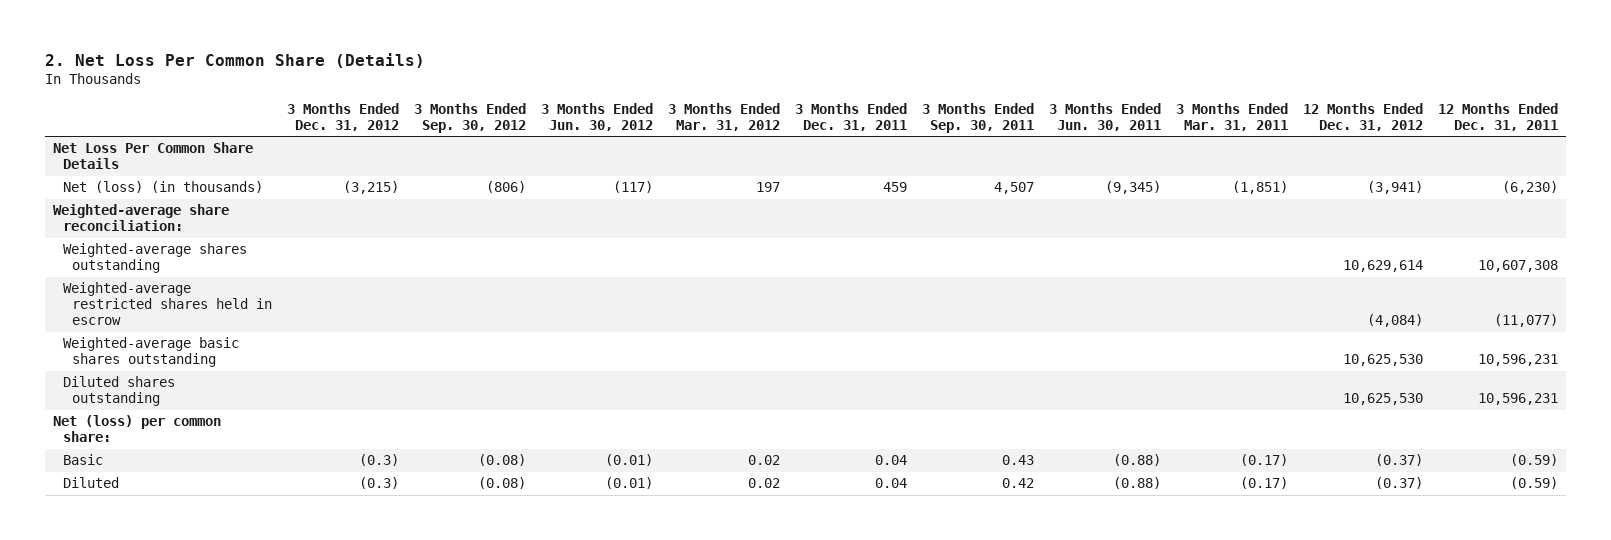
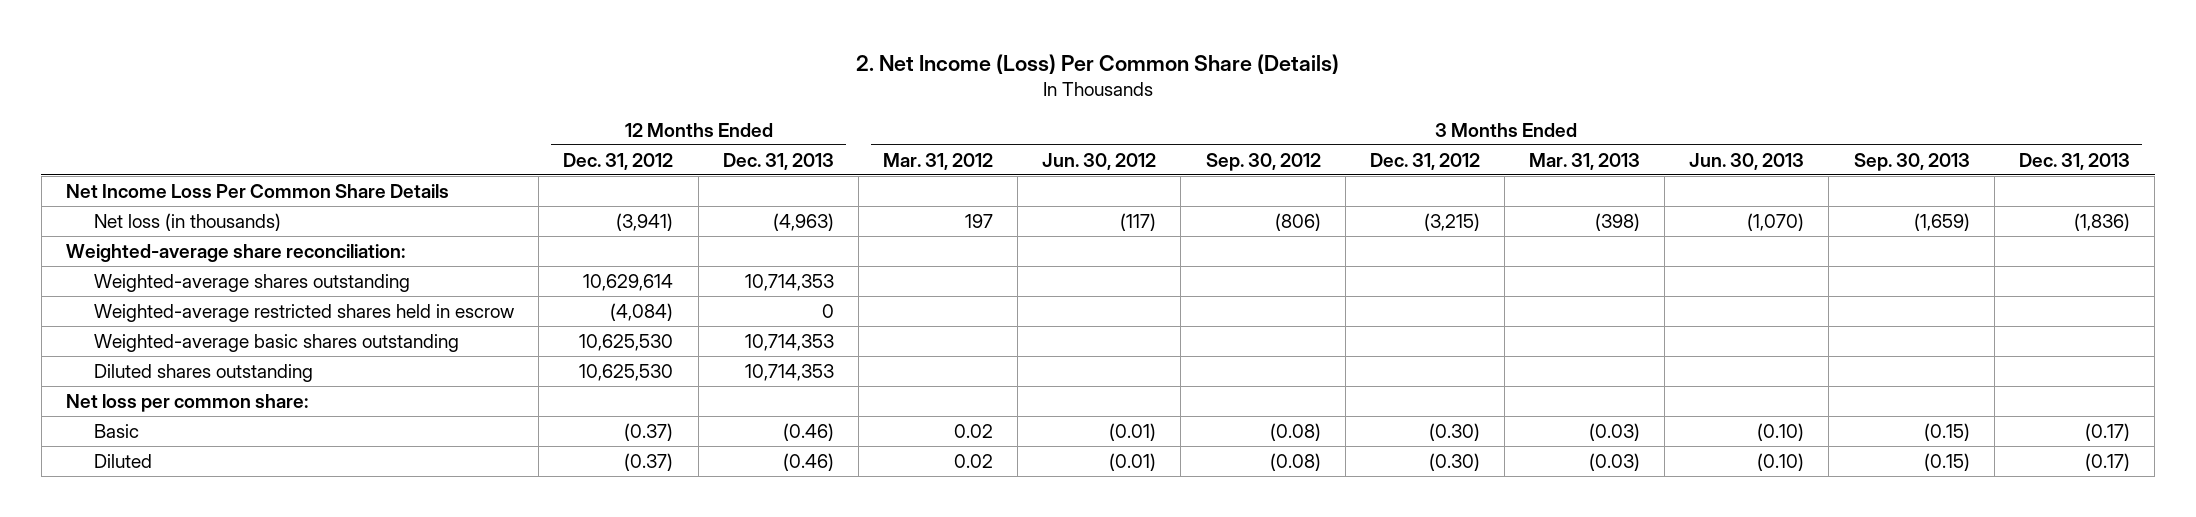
- 2. Net Loss Per Common Share (Details)
+ 2. Net Income (Loss) Per Common Share (Details)
- | 3 Months Ended Dec. 31, 2012 | 3 Months Ended Sep. 30, 2012 | 3 Months Ended Jun. 30, 2012 | 3 Months Ended Mar. 31, 2012 | 3 Months Ended Dec. 31, 2011 | 3 Months Ended Sep. 30, 2011 | 3 Months Ended Jun. 30, 2011 | 3 Months Ended Mar. 31, 2011 | 12 Months Ended Dec. 31, 2012 | 12 Months Ended Dec. 31, 2011
+ | 12 Months Ended Dec. 31, 2012 | 12 Months Ended Dec. 31, 2013 | 3 Months Ended Mar. 31, 2012 | 3 Months Ended Jun. 30, 2012 | 3 Months Ended Sep. 30, 2012 | 3 Months Ended Dec. 31, 2012 | 3 Months Ended Mar. 31, 2013 | 3 Months Ended Jun. 30, 2013 | 3 Months Ended Sep. 30, 2013 | 3 Months Ended Dec. 31, 2013
- Net Loss Per Common Share Details
- Net (loss) (in thousands) | (3,215) | (806) | (117) | 197 | 459 | 4,507 | (9,345) | (1,851) | (3,941) | (6,230)
+ Net Income Loss Per Common Share Details
+ Net loss (in thousands) | (3,941) | (4,963) | 197 | (117) | (806) | (3,215) | (398) | (1,070) | (1,659) | (1,836)
- Net (loss) per common share:
- Basic | (0.3) | (0.08) | (0.01) | 0.02 | 0.04 | 0.43 | (0.88) | (0.17) | (0.37) | (0.59)
- Diluted | (0.3) | (0.08) | (0.01) | 0.02 | 0.04 | 0.42 | (0.88) | (0.17) | (0.37) | (0.59)
+ Net loss per common share:
+ Basic | (0.37) | (0.46) | 0.02 | (0.01) | (0.08) | (0.30) | (0.03) | (0.10) | (0.15) | (0.17)
+ Diluted | (0.37) | (0.46) | 0.02 | (0.01) | (0.08) | (0.30) | (0.03) | (0.10) | (0.15) | (0.17)

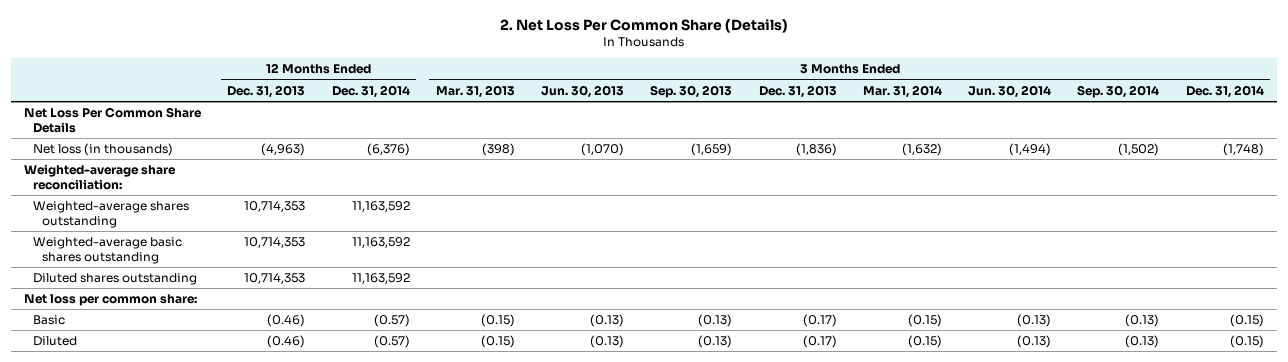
- 2. Net Income (Loss) Per Common Share (Details)
+ 2. Net Loss Per Common Share (Details)
- | 12 Months Ended Dec. 31, 2012 | 12 Months Ended Dec. 31, 2013 | 3 Months Ended Mar. 31, 2012 | 3 Months Ended Jun. 30, 2012 | 3 Months Ended Sep. 30, 2012 | 3 Months Ended Dec. 31, 2012 | 3 Months Ended Mar. 31, 2013 | 3 Months Ended Jun. 30, 2013 | 3 Months Ended Sep. 30, 2013 | 3 Months Ended Dec. 31, 2013
+ | 12 Months Ended Dec. 31, 2013 | 12 Months Ended Dec. 31, 2014 | 3 Months Ended Mar. 31, 2013 | 3 Months Ended Jun. 30, 2013 | 3 Months Ended Sep. 30, 2013 | 3 Months Ended Dec. 31, 2013 | 3 Months Ended Mar. 31, 2014 | 3 Months Ended Jun. 30, 2014 | 3 Months Ended Sep. 30, 2014 | 3 Months Ended Dec. 31, 2014
- Net Income Loss Per Common Share Details
+ Net Loss Per Common Share Details
- Weighted-average restricted shares held in escrow | (4,084) | 0 | | | | | | | |
- Basic | (0.37) | (0.46) | 0.02 | (0.01) | (0.08) | (0.30) | (0.03) | (0.10) | (0.15) | (0.17)
- Diluted | (0.37) | (0.46) | 0.02 | (0.01) | (0.08) | (0.30) | (0.03) | (0.10) | (0.15) | (0.17)
+ Basic | (0.46) | (0.57) | (0.15) | (0.13) | (0.13) | (0.17) | (0.15) | (0.13) | (0.13) | (0.15)
+ Diluted | (0.46) | (0.57) | (0.15) | (0.13) | (0.13) | (0.17) | (0.15) | (0.13) | (0.13) | (0.15)

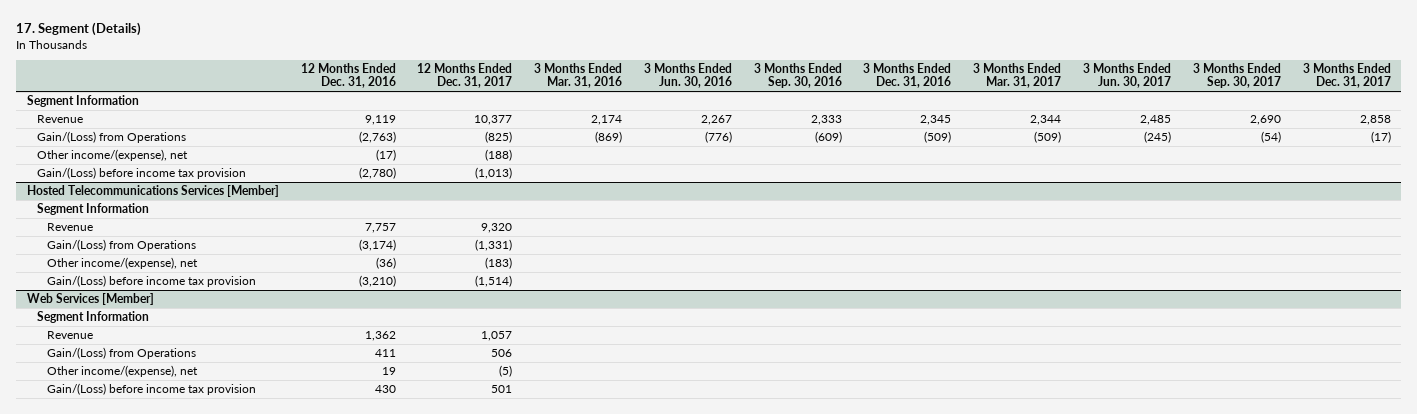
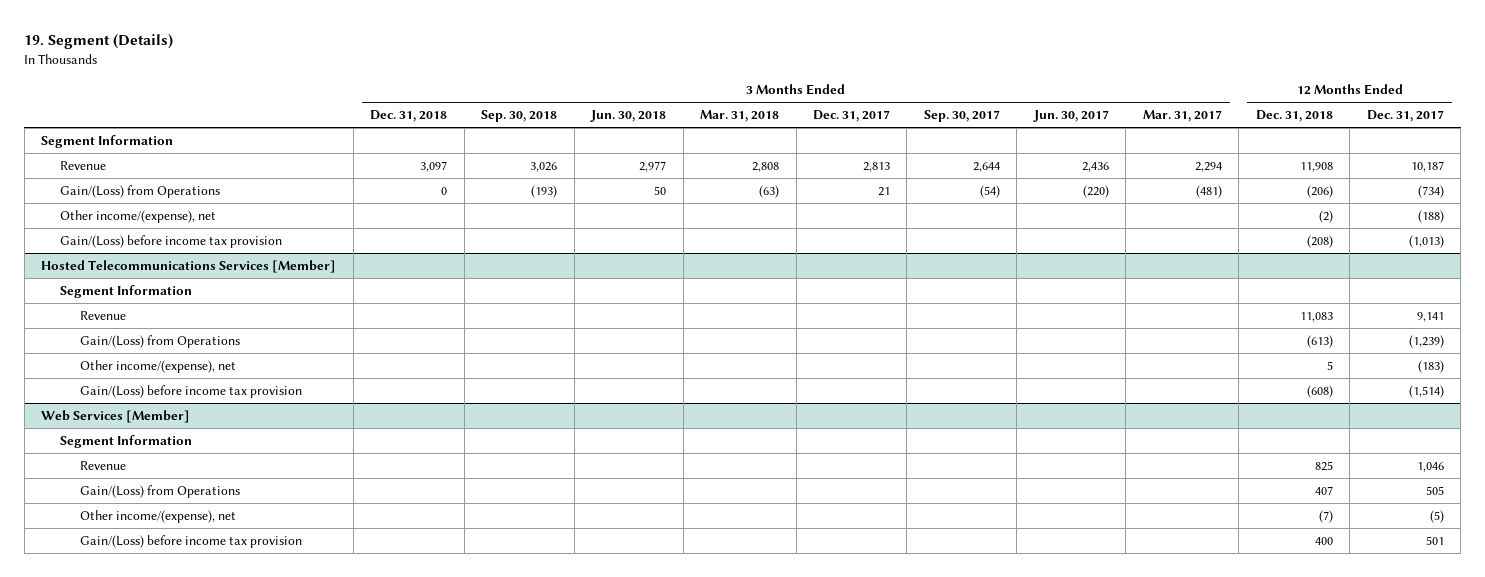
- 17. Segment (Details)
+ 19. Segment (Details)
- | 12 Months Ended Dec. 31, 2016 | 12 Months Ended Dec. 31, 2017 | 3 Months Ended Mar. 31, 2016 | 3 Months Ended Jun. 30, 2016 | 3 Months Ended Sep. 30, 2016 | 3 Months Ended Dec. 31, 2016 | 3 Months Ended Mar. 31, 2017 | 3 Months Ended Jun. 30, 2017 | 3 Months Ended Sep. 30, 2017 | 3 Months Ended Dec. 31, 2017
+ | 3 Months Ended Dec. 31, 2018 | 3 Months Ended Sep. 30, 2018 | 3 Months Ended Jun. 30, 2018 | 3 Months Ended Mar. 31, 2018 | 3 Months Ended Dec. 31, 2017 | 3 Months Ended Sep. 30, 2017 | 3 Months Ended Jun. 30, 2017 | 3 Months Ended Mar. 31, 2017 | 12 Months Ended Dec. 31, 2018 | 12 Months Ended Dec. 31, 2017
- Revenue | 9,119 | 10,377 | 2,174 | 2,267 | 2,333 | 2,345 | 2,344 | 2,485 | 2,690 | 2,858
- Gain/(Loss) from Operations | (2,763) | (825) | (869) | (776) | (609) | (509) | (509) | (245) | (54) | (17)
+ Revenue | 3,097 | 3,026 | 2,977 | 2,808 | 2,813 | 2,644 | 2,436 | 2,294 | 11,908 | 10,187
+ Gain/(Loss) from Operations | 0 | (193) | 50 | (63) | 21 | (54) | (220) | (481) | (206) | (734)
@ Hosted Telecommunications Services [Member]
- Revenue | 7,757 | 9,320 | | | | | | | |
- Gain/(Loss) from Operations | (3,174) | (1,331) | | | | | | | |
+ Revenue | | | | | | | | | 11,083 | 9,141
+ Gain/(Loss) from Operations | | | | | | | | | (613) | (1,239)
@ Web Services [Member]
- Revenue | 1,362 | 1,057 | | | | | | | |
- Gain/(Loss) from Operations | 411 | 506 | | | | | | | |
+ Revenue | | | | | | | | | 825 | 1,046
+ Gain/(Loss) from Operations | | | | | | | | | 407 | 505

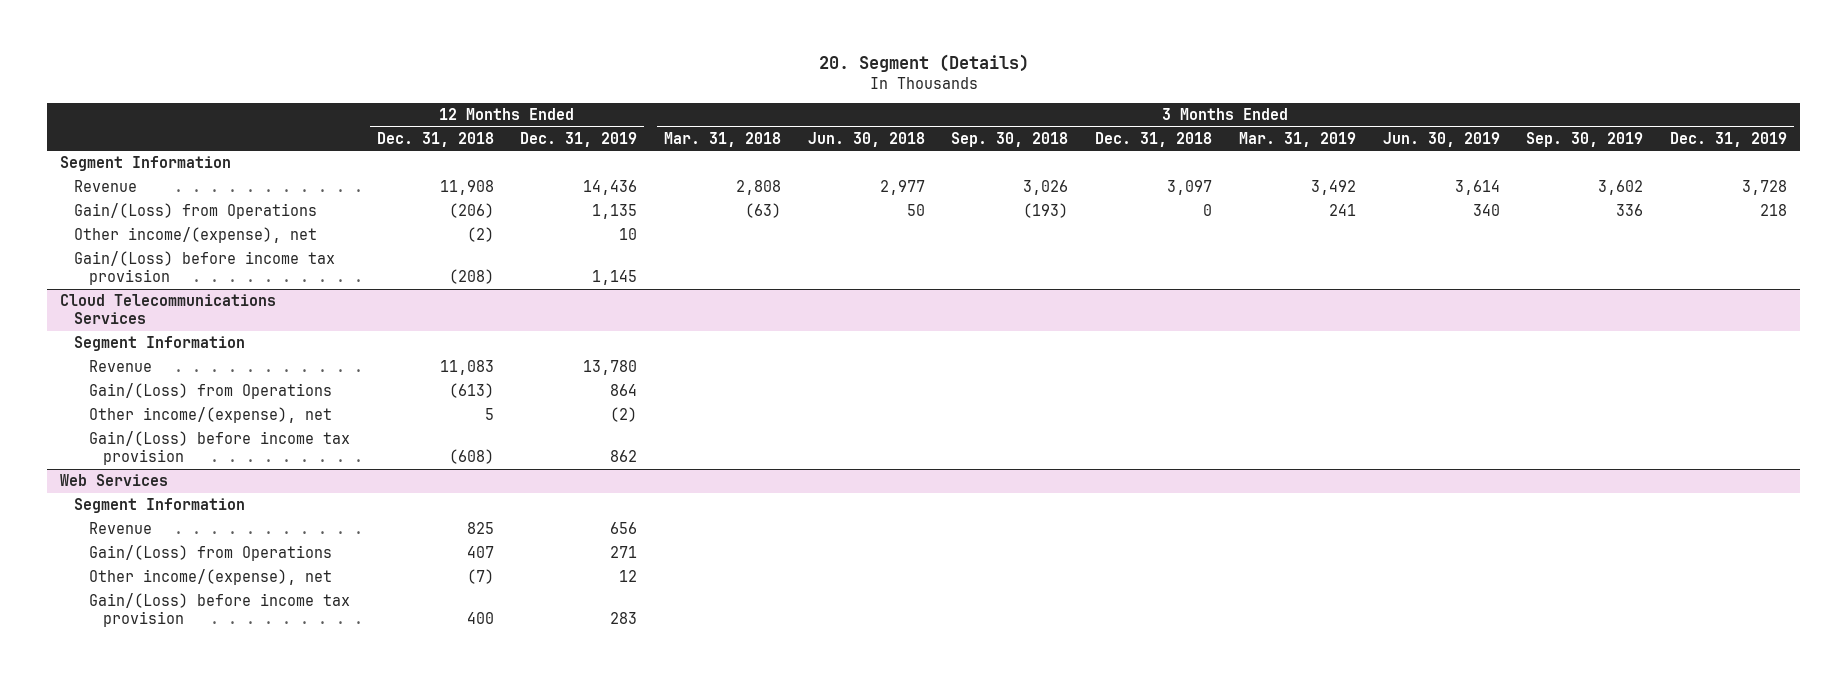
- 19. Segment (Details)
+ 20. Segment (Details)
- | 3 Months Ended Dec. 31, 2018 | 3 Months Ended Sep. 30, 2018 | 3 Months Ended Jun. 30, 2018 | 3 Months Ended Mar. 31, 2018 | 3 Months Ended Dec. 31, 2017 | 3 Months Ended Sep. 30, 2017 | 3 Months Ended Jun. 30, 2017 | 3 Months Ended Mar. 31, 2017 | 12 Months Ended Dec. 31, 2018 | 12 Months Ended Dec. 31, 2017
+ | 12 Months Ended Dec. 31, 2018 | 12 Months Ended Dec. 31, 2019 | 3 Months Ended Mar. 31, 2018 | 3 Months Ended Jun. 30, 2018 | 3 Months Ended Sep. 30, 2018 | 3 Months Ended Dec. 31, 2018 | 3 Months Ended Mar. 31, 2019 | 3 Months Ended Jun. 30, 2019 | 3 Months Ended Sep. 30, 2019 | 3 Months Ended Dec. 31, 2019
- Hosted Telecommunications Services [Member]
+ Cloud Telecommunications Services
- Web Services [Member]
+ Web Services

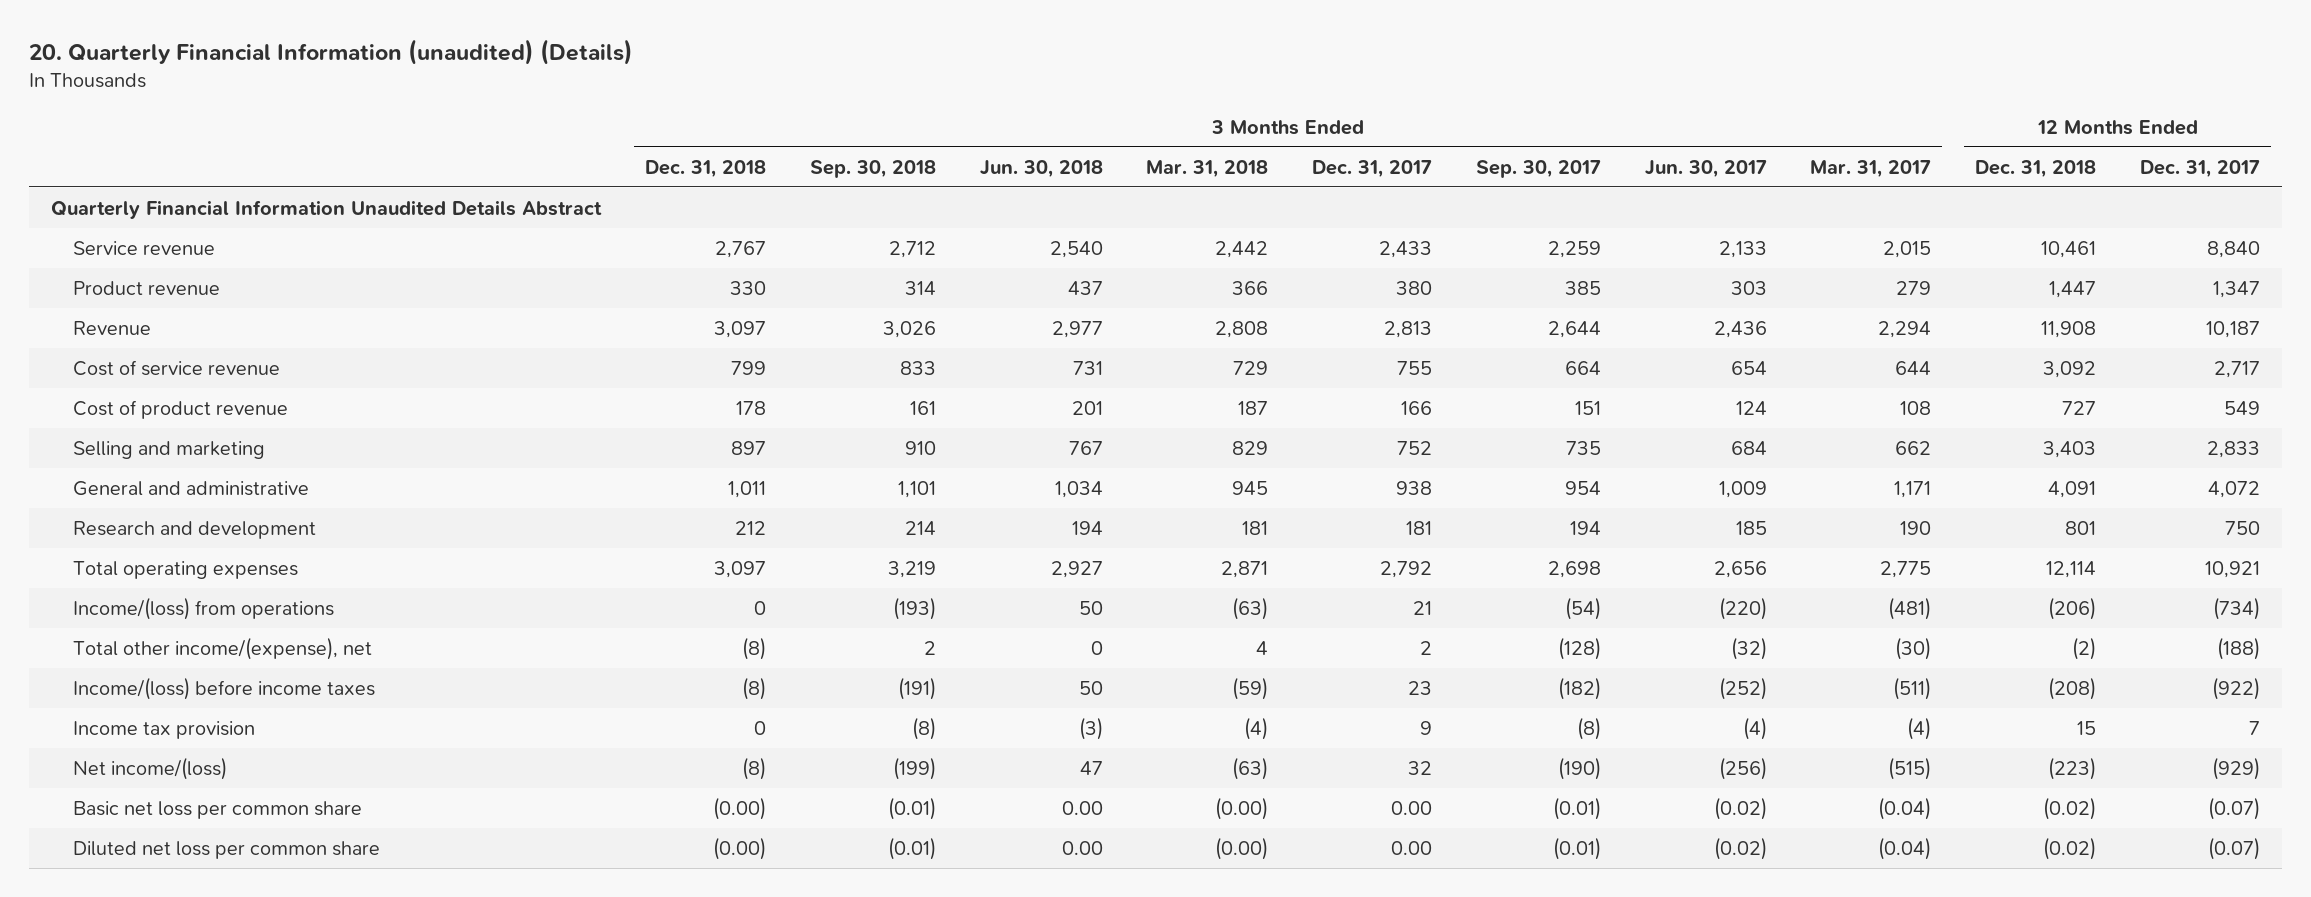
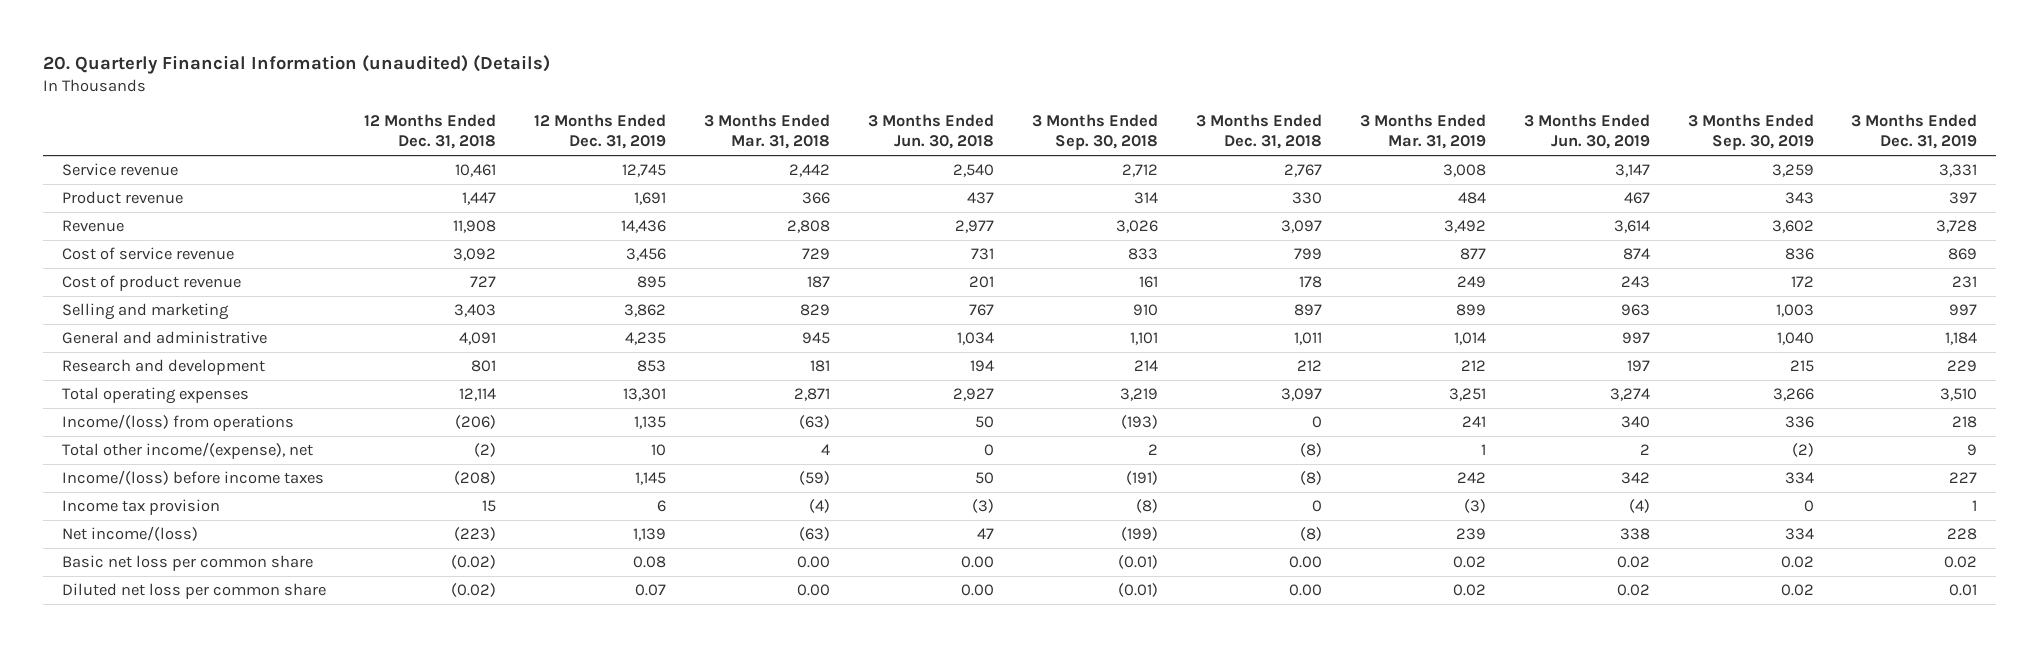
- | 3 Months Ended Dec. 31, 2018 | 3 Months Ended Sep. 30, 2018 | 3 Months Ended Jun. 30, 2018 | 3 Months Ended Mar. 31, 2018 | 3 Months Ended Dec. 31, 2017 | 3 Months Ended Sep. 30, 2017 | 3 Months Ended Jun. 30, 2017 | 3 Months Ended Mar. 31, 2017 | 12 Months Ended Dec. 31, 2018 | 12 Months Ended Dec. 31, 2017
+ | 12 Months Ended Dec. 31, 2018 | 12 Months Ended Dec. 31, 2019 | 3 Months Ended Mar. 31, 2018 | 3 Months Ended Jun. 30, 2018 | 3 Months Ended Sep. 30, 2018 | 3 Months Ended Dec. 31, 2018 | 3 Months Ended Mar. 31, 2019 | 3 Months Ended Jun. 30, 2019 | 3 Months Ended Sep. 30, 2019 | 3 Months Ended Dec. 31, 2019
- Quarterly Financial Information Unaudited Details Abstract
- Basic net loss per common share | (0.00) | (0.01) | 0.00 | (0.00) | 0.00 | (0.01) | (0.02) | (0.04) | (0.02) | (0.07)
- Diluted net loss per common share | (0.00) | (0.01) | 0.00 | (0.00) | 0.00 | (0.01) | (0.02) | (0.04) | (0.02) | (0.07)
+ Basic net loss per common share | (0.02) | 0.08 | 0.00 | 0.00 | (0.01) | 0.00 | 0.02 | 0.02 | 0.02 | 0.02
+ Diluted net loss per common share | (0.02) | 0.07 | 0.00 | 0.00 | (0.01) | 0.00 | 0.02 | 0.02 | 0.02 | 0.01

